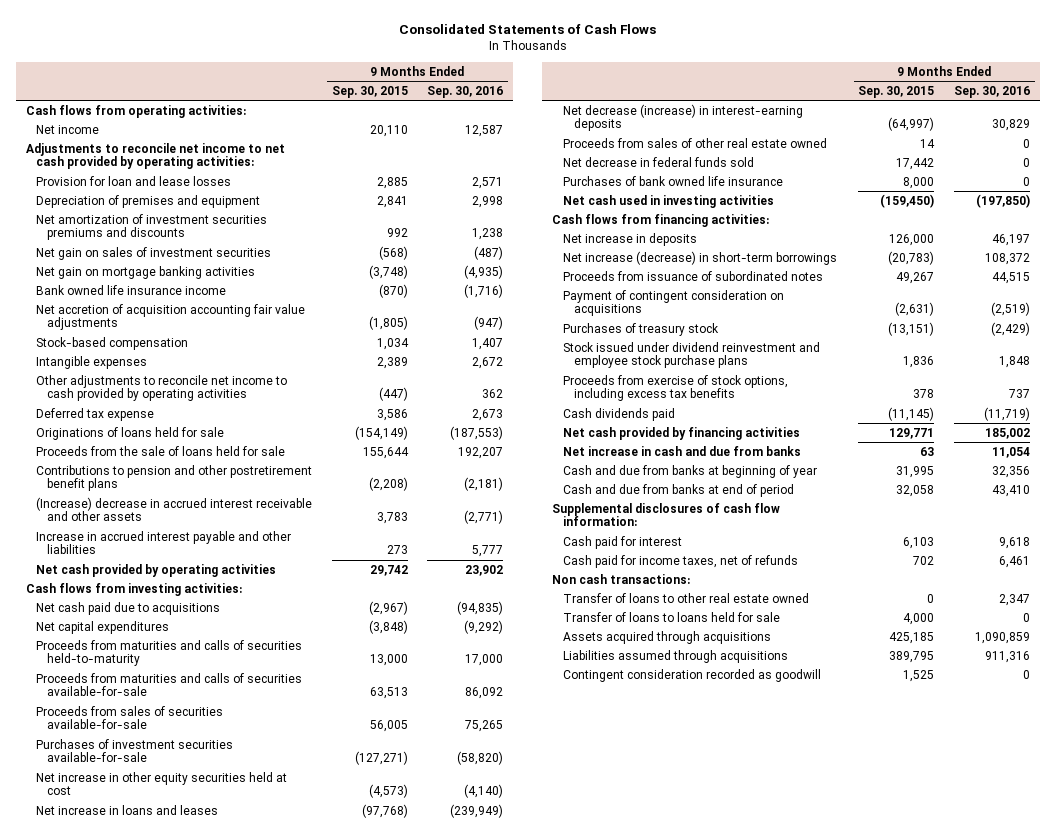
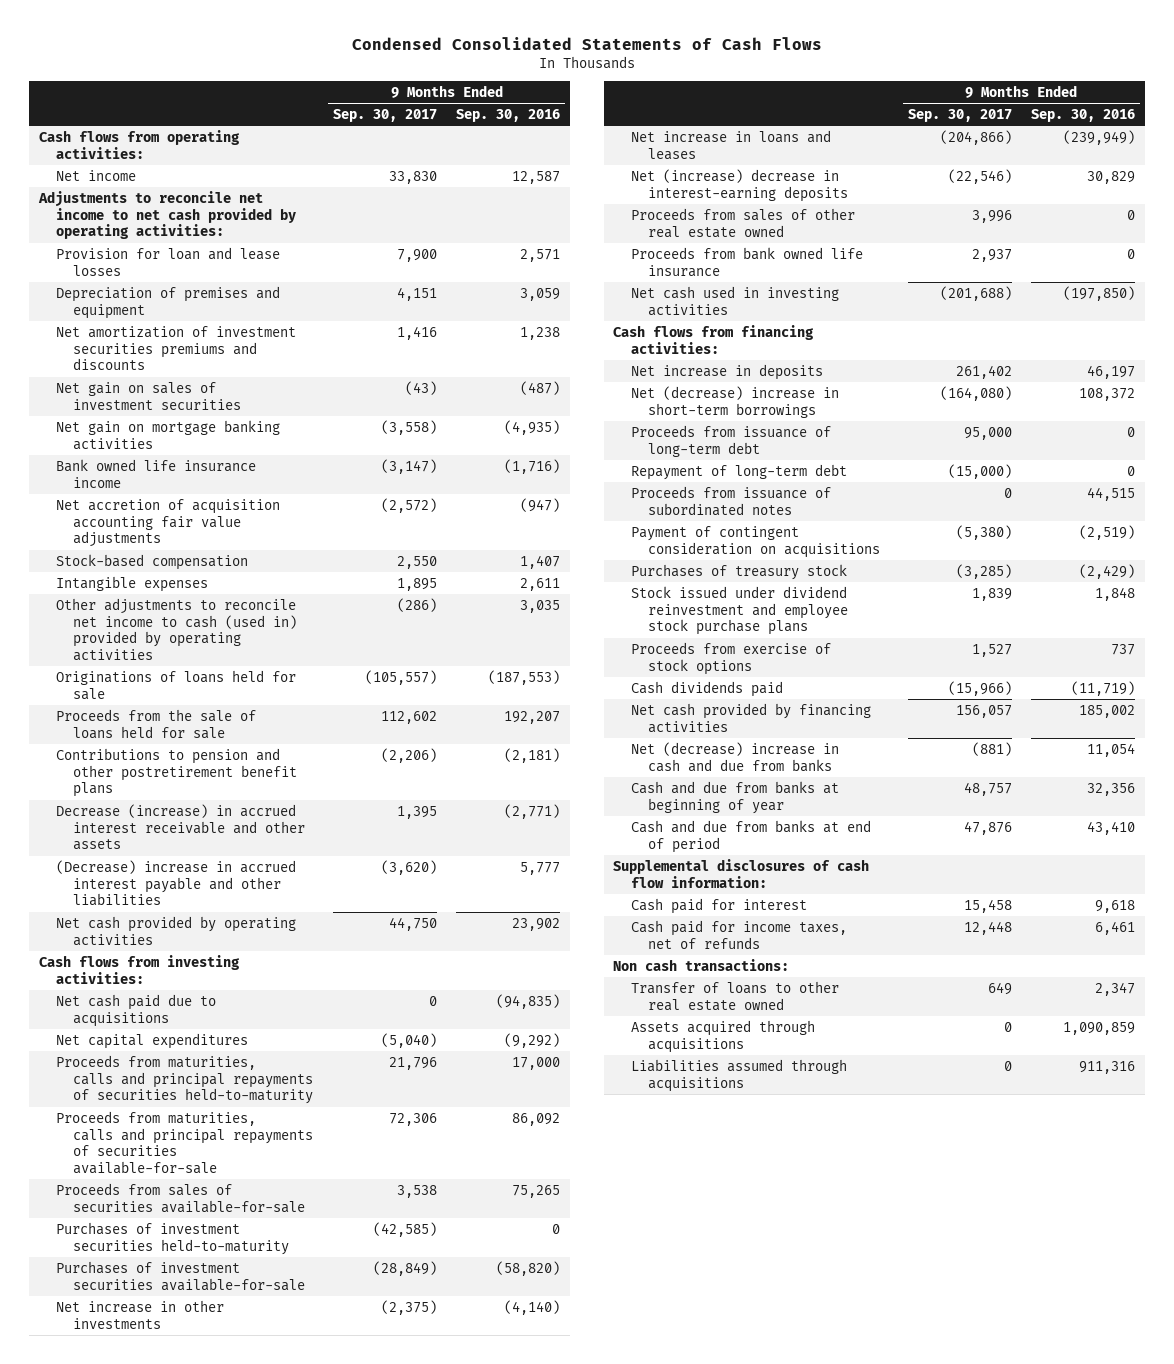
- Consolidated Statements of Cash Flows
+ Condensed Consolidated Statements of Cash Flows
- | 9 Months Ended Sep. 30, 2015 | 9 Months Ended Sep. 30, 2016
+ | 9 Months Ended Sep. 30, 2017 | 9 Months Ended Sep. 30, 2016
- Depreciation of premises and equipment | 2,841 | 2,998
+ Depreciation of premises and equipment | 4,151 | 3,059
- Intangible expenses | 2,389 | 2,672
- Other adjustments to reconcile net income to cash provided by operating activities | (447) | 362
- Deferred tax expense | 3,586 | 2,673
+ Intangible expenses | 1,895 | 2,611
+ Other adjustments to reconcile net income to cash (used in) provided by operating activities | (286) | 3,035
- (Increase) decrease in accrued interest receivable and other assets | 3,783 | (2,771)
- Increase in accrued interest payable and other liabilities | 273 | 5,777
+ Decrease (increase) in accrued interest receivable and other assets | 1,395 | (2,771)
+ (Decrease) increase in accrued interest payable and other liabilities | (3,620) | 5,777
- Proceeds from maturities and calls of securities held-to-maturity | 13,000 | 17,000
- Proceeds from maturities and calls of securities available-for-sale | 63,513 | 86,092
+ Proceeds from maturities, calls and principal repayments of securities held-to-maturity | 21,796 | 17,000
+ Proceeds from maturities, calls and principal repayments of securities available-for-sale | 72,306 | 86,092
+ Purchases of investment securities held-to-maturity | (42,585) | 0
- Net increase in other equity securities held at cost | (4,573) | (4,140)
+ Net increase in other investments | (2,375) | (4,140)
- Net decrease (increase) in interest-earning deposits | (64,997) | 30,829
+ Net (increase) decrease in interest-earning deposits | (22,546) | 30,829
- Net decrease in federal funds sold | 17,442 | 0
- Purchases of bank owned life insurance | 8,000 | 0
+ Proceeds from bank owned life insurance | 2,937 | 0
- Net increase (decrease) in short-term borrowings | (20,783) | 108,372
+ Net (decrease) increase in short-term borrowings | (164,080) | 108,372
+ Proceeds from issuance of long-term debt | 95,000 | 0
+ Repayment of long-term debt | (15,000) | 0
- Proceeds from exercise of stock options, including excess tax benefits | 378 | 737
+ Proceeds from exercise of stock options | 1,527 | 737
- Net increase in cash and due from banks | 63 | 11,054
+ Net (decrease) increase in cash and due from banks | (881) | 11,054
- Transfer of loans to loans held for sale | 4,000 | 0
- Contingent consideration recorded as goodwill | 1,525 | 0

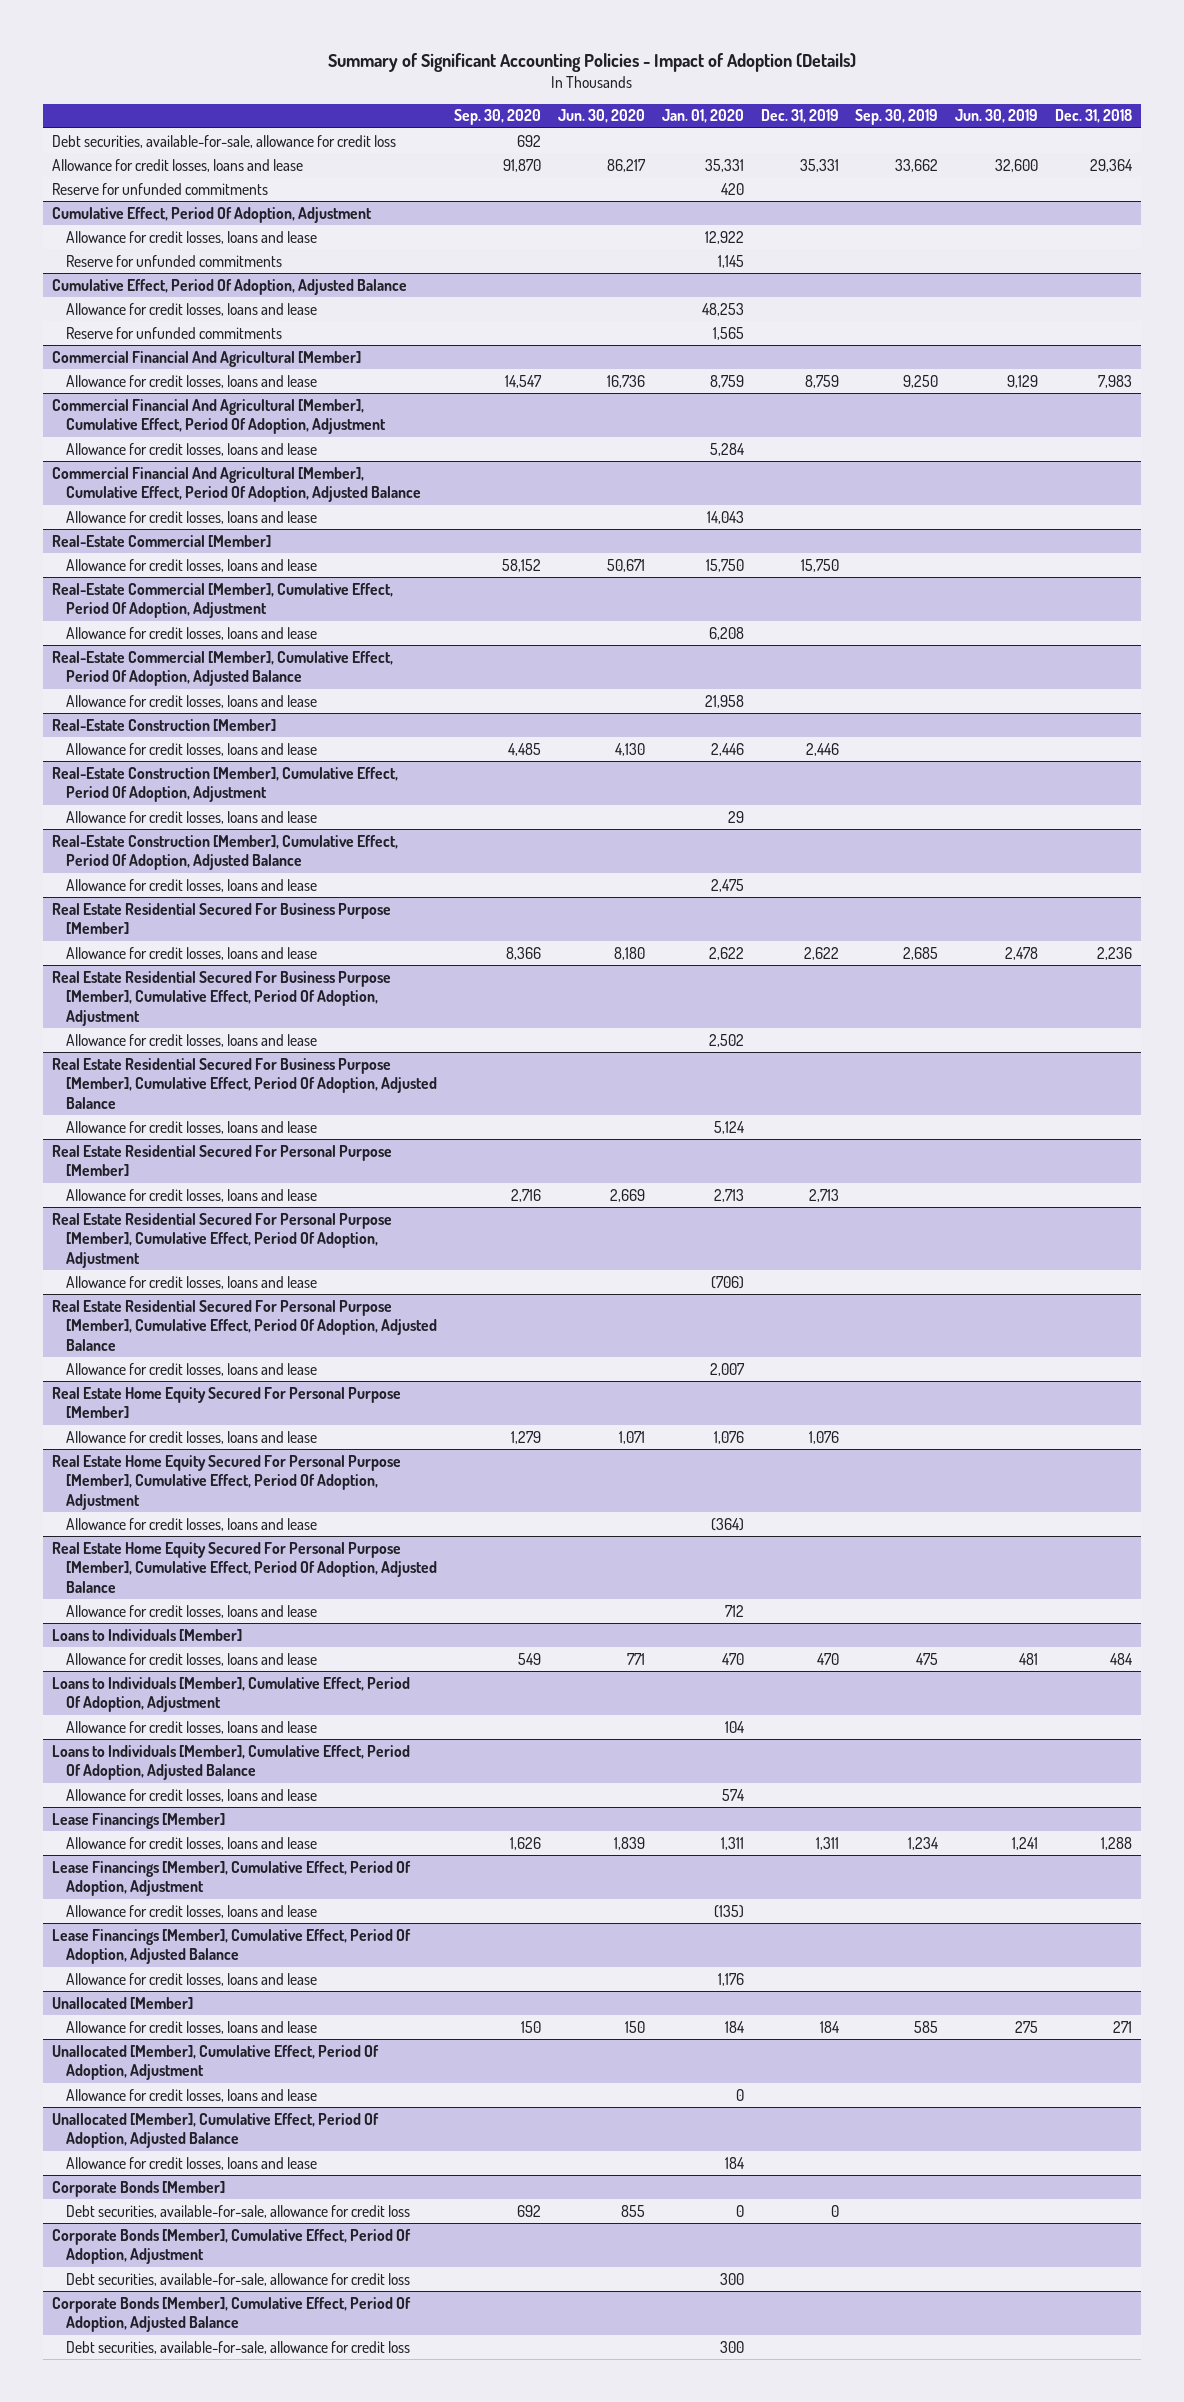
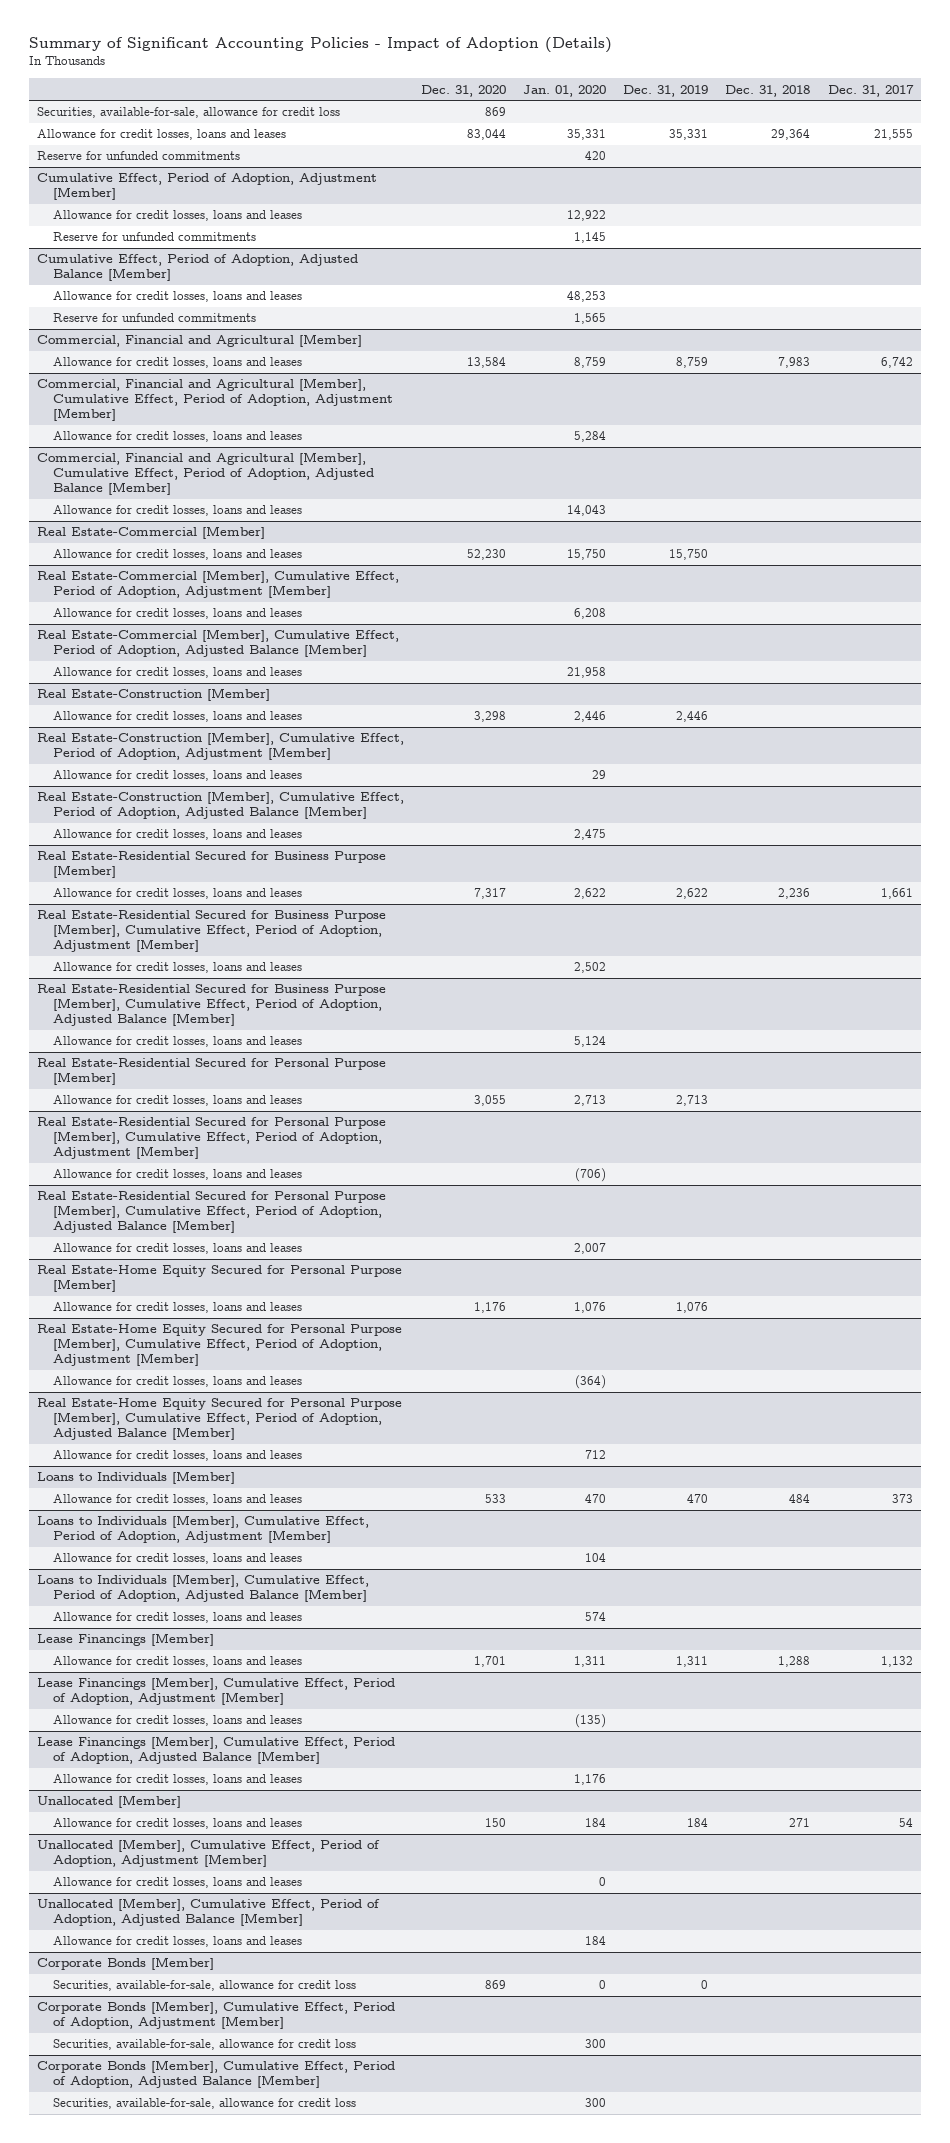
- | Sep. 30, 2020 | Jun. 30, 2020 | Jan. 01, 2020 | Dec. 31, 2019 | Sep. 30, 2019 | Jun. 30, 2019 | Dec. 31, 2018
+ | Dec. 31, 2020 | Jan. 01, 2020 | Dec. 31, 2019 | Dec. 31, 2018 | Dec. 31, 2017
- Debt securities, available-for-sale, allowance for credit loss | 692 | | | | | |
- Allowance for credit losses, loans and lease | 91,870 | 86,217 | 35,331 | 35,331 | 33,662 | 32,600 | 29,364
+ Securities, available-for-sale, allowance for credit loss | 869 | | | |
+ Allowance for credit losses, loans and leases | 83,044 | 35,331 | 35,331 | 29,364 | 21,555
- Cumulative Effect, Period Of Adoption, Adjustment
- Allowance for credit losses, loans and lease | | | 12,922 | | | |
+ Cumulative Effect, Period of Adoption, Adjustment [Member]
+ Allowance for credit losses, loans and leases | | 12,922 | | |
- Cumulative Effect, Period Of Adoption, Adjusted Balance
- Allowance for credit losses, loans and lease | | | 48,253 | | | |
+ Cumulative Effect, Period of Adoption, Adjusted Balance [Member]
+ Allowance for credit losses, loans and leases | | 48,253 | | |
- Commercial Financial And Agricultural [Member]
- Allowance for credit losses, loans and lease | 14,547 | 16,736 | 8,759 | 8,759 | 9,250 | 9,129 | 7,983
- Commercial Financial And Agricultural [Member], Cumulative Effect, Period Of Adoption, Adjustment
- Allowance for credit losses, loans and lease | | | 5,284 | | | |
- Commercial Financial And Agricultural [Member], Cumulative Effect, Period Of Adoption, Adjusted Balance
- Allowance for credit losses, loans and lease | | | 14,043 | | | |
- Real-Estate Commercial [Member]
- Allowance for credit losses, loans and lease | 58,152 | 50,671 | 15,750 | 15,750 | | |
- Real-Estate Commercial [Member], Cumulative Effect, Period Of Adoption, Adjustment
- Allowance for credit losses, loans and lease | | | 6,208 | | | |
- Real-Estate Commercial [Member], Cumulative Effect, Period Of Adoption, Adjusted Balance
- Allowance for credit losses, loans and lease | | | 21,958 | | | |
- Real-Estate Construction [Member]
- Allowance for credit losses, loans and lease | 4,485 | 4,130 | 2,446 | 2,446 | | |
- Real-Estate Construction [Member], Cumulative Effect, Period Of Adoption, Adjustment
- Allowance for credit losses, loans and lease | | | 29 | | | |
- Real-Estate Construction [Member], Cumulative Effect, Period Of Adoption, Adjusted Balance
- Allowance for credit losses, loans and lease | | | 2,475 | | | |
- Real Estate Residential Secured For Business Purpose [Member]
- Allowance for credit losses, loans and lease | 8,366 | 8,180 | 2,622 | 2,622 | 2,685 | 2,478 | 2,236
- Real Estate Residential Secured For Business Purpose [Member], Cumulative Effect, Period Of Adoption, Adjustment
- Allowance for credit losses, loans and lease | | | 2,502 | | | |
- Real Estate Residential Secured For Business Purpose [Member], Cumulative Effect, Period Of Adoption, Adjusted Balance
- Allowance for credit losses, loans and lease | | | 5,124 | | | |
- Real Estate Residential Secured For Personal Purpose [Member]
- Allowance for credit losses, loans and lease | 2,716 | 2,669 | 2,713 | 2,713 | | |
- Real Estate Residential Secured For Personal Purpose [Member], Cumulative Effect, Period Of Adoption, Adjustment
- Allowance for credit losses, loans and lease | | | (706) | | | |
- Real Estate Residential Secured For Personal Purpose [Member], Cumulative Effect, Period Of Adoption, Adjusted Balance
- Allowance for credit losses, loans and lease | | | 2,007 | | | |
- Real Estate Home Equity Secured For Personal Purpose [Member]
- Allowance for credit losses, loans and lease | 1,279 | 1,071 | 1,076 | 1,076 | | |
- Real Estate Home Equity Secured For Personal Purpose [Member], Cumulative Effect, Period Of Adoption, Adjustment
- Allowance for credit losses, loans and lease | | | (364) | | | |
- Real Estate Home Equity Secured For Personal Purpose [Member], Cumulative Effect, Period Of Adoption, Adjusted Balance
- Allowance for credit losses, loans and lease | | | 712 | | | |
+ Commercial, Financial and Agricultural [Member]
+ Allowance for credit losses, loans and leases | 13,584 | 8,759 | 8,759 | 7,983 | 6,742
+ Commercial, Financial and Agricultural [Member], Cumulative Effect, Period of Adoption, Adjustment [Member]
+ Allowance for credit losses, loans and leases | | 5,284 | | |
+ Commercial, Financial and Agricultural [Member], Cumulative Effect, Period of Adoption, Adjusted Balance [Member]
+ Allowance for credit losses, loans and leases | | 14,043 | | |
+ Real Estate-Commercial [Member]
+ Allowance for credit losses, loans and leases | 52,230 | 15,750 | 15,750 | |
+ Real Estate-Commercial [Member], Cumulative Effect, Period of Adoption, Adjustment [Member]
+ Allowance for credit losses, loans and leases | | 6,208 | | |
+ Real Estate-Commercial [Member], Cumulative Effect, Period of Adoption, Adjusted Balance [Member]
+ Allowance for credit losses, loans and leases | | 21,958 | | |
+ Real Estate-Construction [Member]
+ Allowance for credit losses, loans and leases | 3,298 | 2,446 | 2,446 | |
+ Real Estate-Construction [Member], Cumulative Effect, Period of Adoption, Adjustment [Member]
+ Allowance for credit losses, loans and leases | | 29 | | |
+ Real Estate-Construction [Member], Cumulative Effect, Period of Adoption, Adjusted Balance [Member]
+ Allowance for credit losses, loans and leases | | 2,475 | | |
+ Real Estate-Residential Secured for Business Purpose [Member]
+ Allowance for credit losses, loans and leases | 7,317 | 2,622 | 2,622 | 2,236 | 1,661
+ Real Estate-Residential Secured for Business Purpose [Member], Cumulative Effect, Period of Adoption, Adjustment [Member]
+ Allowance for credit losses, loans and leases | | 2,502 | | |
+ Real Estate-Residential Secured for Business Purpose [Member], Cumulative Effect, Period of Adoption, Adjusted Balance [Member]
+ Allowance for credit losses, loans and leases | | 5,124 | | |
+ Real Estate-Residential Secured for Personal Purpose [Member]
+ Allowance for credit losses, loans and leases | 3,055 | 2,713 | 2,713 | |
+ Real Estate-Residential Secured for Personal Purpose [Member], Cumulative Effect, Period of Adoption, Adjustment [Member]
+ Allowance for credit losses, loans and leases | | (706) | | |
+ Real Estate-Residential Secured for Personal Purpose [Member], Cumulative Effect, Period of Adoption, Adjusted Balance [Member]
+ Allowance for credit losses, loans and leases | | 2,007 | | |
+ Real Estate-Home Equity Secured for Personal Purpose [Member]
+ Allowance for credit losses, loans and leases | 1,176 | 1,076 | 1,076 | |
+ Real Estate-Home Equity Secured for Personal Purpose [Member], Cumulative Effect, Period of Adoption, Adjustment [Member]
+ Allowance for credit losses, loans and leases | | (364) | | |
+ Real Estate-Home Equity Secured for Personal Purpose [Member], Cumulative Effect, Period of Adoption, Adjusted Balance [Member]
+ Allowance for credit losses, loans and leases | | 712 | | |
@ Loans to Individuals [Member]
- Allowance for credit losses, loans and lease | 549 | 771 | 470 | 470 | 475 | 481 | 484
- Loans to Individuals [Member], Cumulative Effect, Period Of Adoption, Adjustment
- Allowance for credit losses, loans and lease | | | 104 | | | |
- Loans to Individuals [Member], Cumulative Effect, Period Of Adoption, Adjusted Balance
- Allowance for credit losses, loans and lease | | | 574 | | | |
@ Loans to Individuals [Member]
+ Allowance for credit losses, loans and leases | 533 | 470 | 470 | 484 | 373
+ Loans to Individuals [Member], Cumulative Effect, Period of Adoption, Adjustment [Member]
+ Allowance for credit losses, loans and leases | | 104 | | |
+ Loans to Individuals [Member], Cumulative Effect, Period of Adoption, Adjusted Balance [Member]
+ Allowance for credit losses, loans and leases | | 574 | | |
@ Lease Financings [Member]
- Allowance for credit losses, loans and lease | 1,626 | 1,839 | 1,311 | 1,311 | 1,234 | 1,241 | 1,288
- Lease Financings [Member], Cumulative Effect, Period Of Adoption, Adjustment
- Allowance for credit losses, loans and lease | | | (135) | | | |
- Lease Financings [Member], Cumulative Effect, Period Of Adoption, Adjusted Balance
- Allowance for credit losses, loans and lease | | | 1,176 | | | |
@ Lease Financings [Member]
+ Allowance for credit losses, loans and leases | 1,701 | 1,311 | 1,311 | 1,288 | 1,132
+ Lease Financings [Member], Cumulative Effect, Period of Adoption, Adjustment [Member]
+ Allowance for credit losses, loans and leases | | (135) | | |
+ Lease Financings [Member], Cumulative Effect, Period of Adoption, Adjusted Balance [Member]
+ Allowance for credit losses, loans and leases | | 1,176 | | |
@ Unallocated [Member]
- Allowance for credit losses, loans and lease | 150 | 150 | 184 | 184 | 585 | 275 | 271
- Unallocated [Member], Cumulative Effect, Period Of Adoption, Adjustment
- Allowance for credit losses, loans and lease | | | 0 | | | |
- Unallocated [Member], Cumulative Effect, Period Of Adoption, Adjusted Balance
- Allowance for credit losses, loans and lease | | | 184 | | | |
@ Unallocated [Member]
+ Allowance for credit losses, loans and leases | 150 | 184 | 184 | 271 | 54
+ Unallocated [Member], Cumulative Effect, Period of Adoption, Adjustment [Member]
+ Allowance for credit losses, loans and leases | | 0 | | |
+ Unallocated [Member], Cumulative Effect, Period of Adoption, Adjusted Balance [Member]
+ Allowance for credit losses, loans and leases | | 184 | | |
@ Corporate Bonds [Member]
- Debt securities, available-for-sale, allowance for credit loss | 692 | 855 | 0 | 0 | | |
- Corporate Bonds [Member], Cumulative Effect, Period Of Adoption, Adjustment
- Debt securities, available-for-sale, allowance for credit loss | | | 300 | | | |
- Corporate Bonds [Member], Cumulative Effect, Period Of Adoption, Adjusted Balance
- Debt securities, available-for-sale, allowance for credit loss | | | 300 | | | |
@ Corporate Bonds [Member]
+ Securities, available-for-sale, allowance for credit loss | 869 | 0 | 0 | |
+ Corporate Bonds [Member], Cumulative Effect, Period of Adoption, Adjustment [Member]
+ Securities, available-for-sale, allowance for credit loss | | 300 | | |
+ Corporate Bonds [Member], Cumulative Effect, Period of Adoption, Adjusted Balance [Member]
+ Securities, available-for-sale, allowance for credit loss | | 300 | | |

